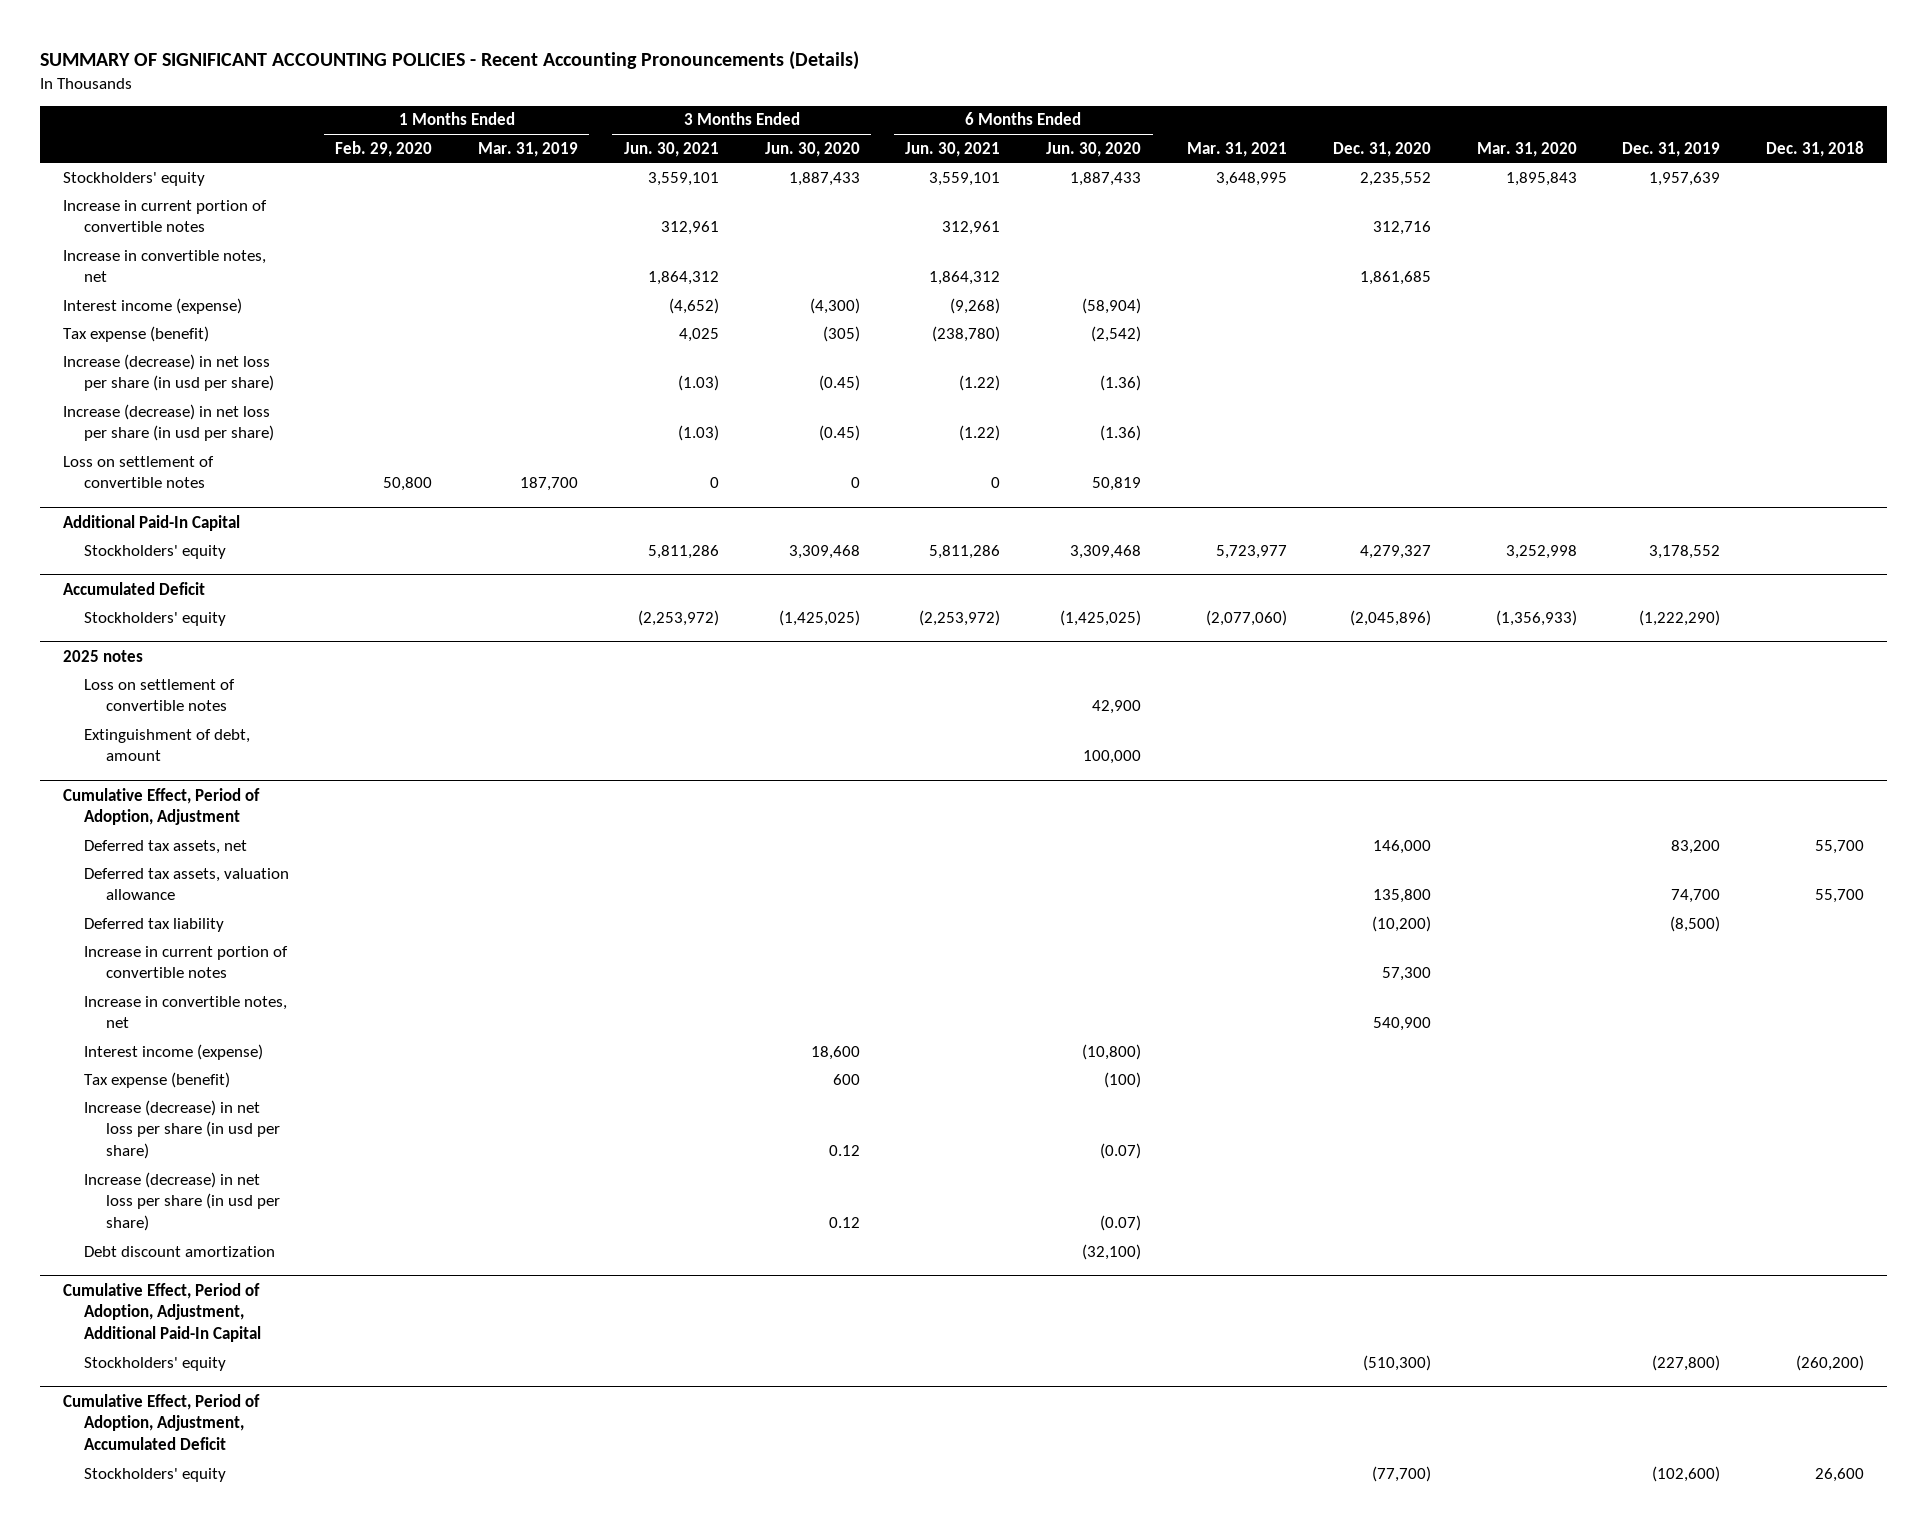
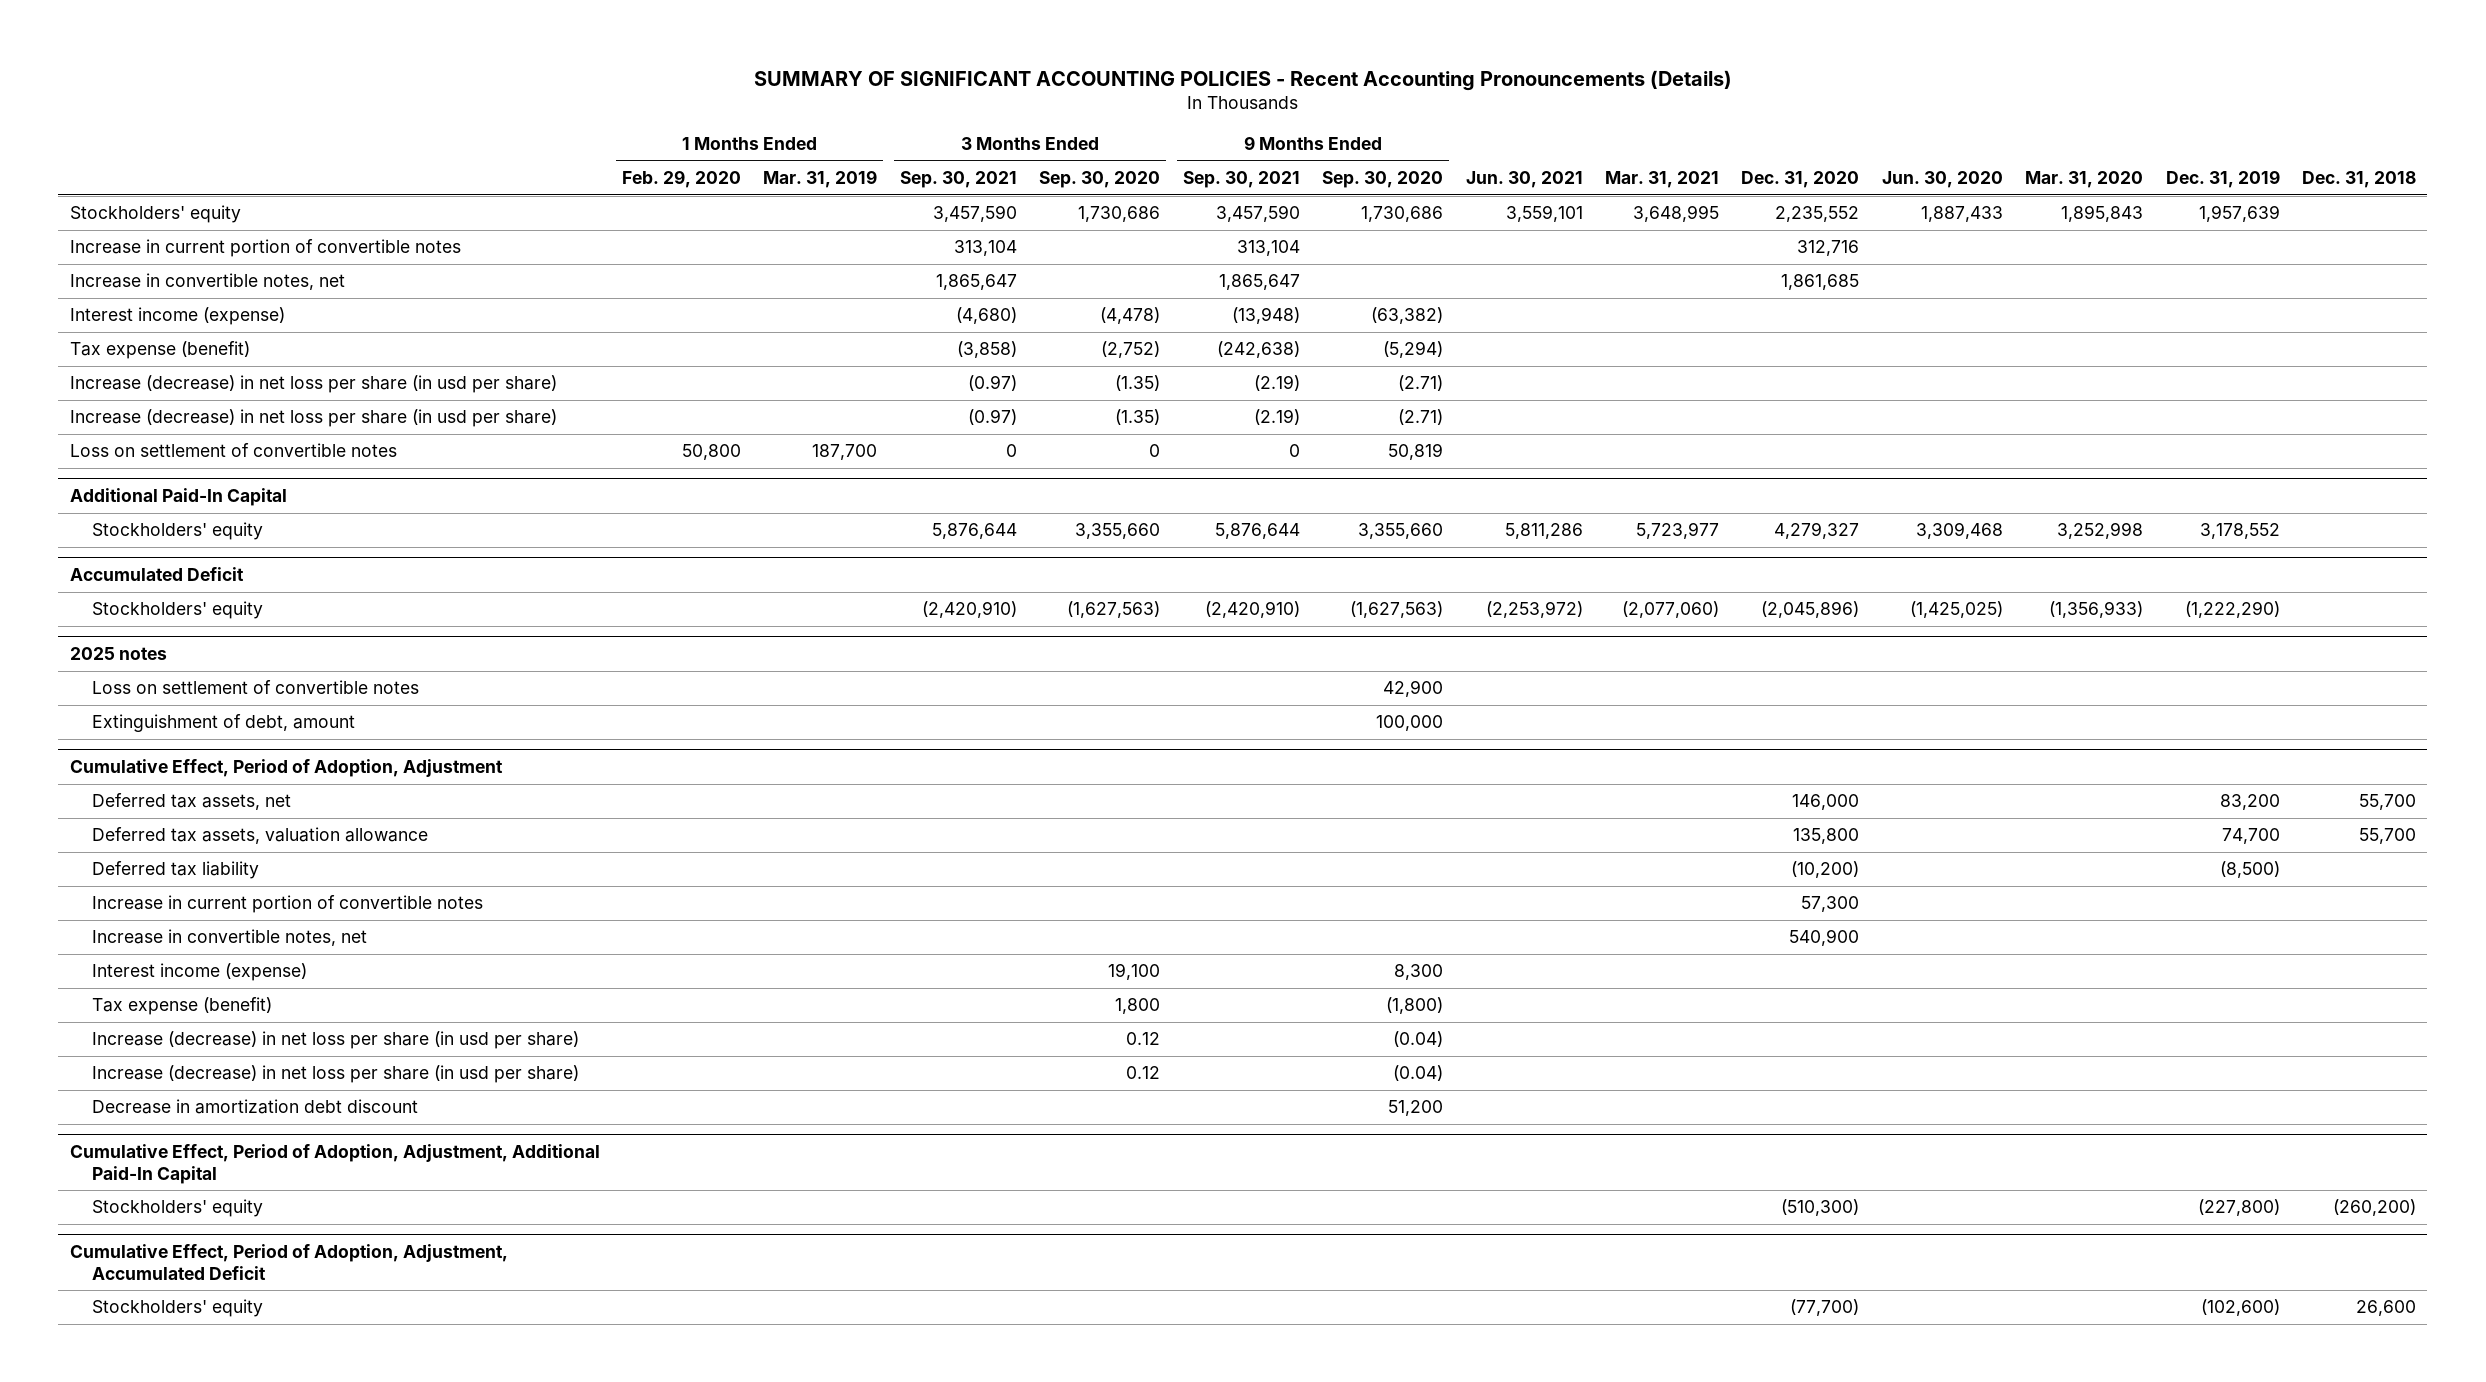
- | 1 Months Ended Feb. 29, 2020 | 1 Months Ended Mar. 31, 2019 | 3 Months Ended Jun. 30, 2021 | 3 Months Ended Jun. 30, 2020 | 6 Months Ended Jun. 30, 2021 | 6 Months Ended Jun. 30, 2020 | Mar. 31, 2021 | Dec. 31, 2020 | Mar. 31, 2020 | Dec. 31, 2019 | Dec. 31, 2018
+ | 1 Months Ended Feb. 29, 2020 | 1 Months Ended Mar. 31, 2019 | 3 Months Ended Sep. 30, 2021 | 3 Months Ended Sep. 30, 2020 | 9 Months Ended Sep. 30, 2021 | 9 Months Ended Sep. 30, 2020 | Jun. 30, 2021 | Mar. 31, 2021 | Dec. 31, 2020 | Jun. 30, 2020 | Mar. 31, 2020 | Dec. 31, 2019 | Dec. 31, 2018
@ Cumulative Effect, Period of Adoption, Adjustment
- Debt discount amortization | | | | | | (32,100) | | | | |
+ Decrease in amortization debt discount | | | | | | 51,200 | | | | | | |

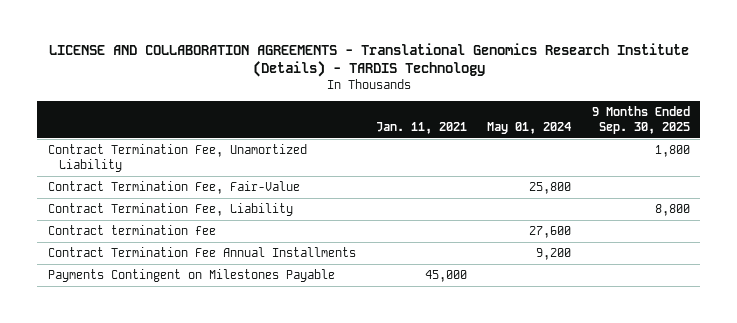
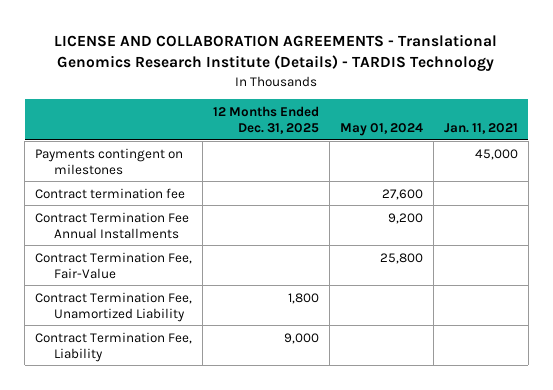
- | Jan. 11, 2021 | May 01, 2024 | 9 Months Ended Sep. 30, 2025
+ | 12 Months Ended Dec. 31, 2025 | May 01, 2024 | Jan. 11, 2021
+ Payments contingent on milestones | | | 45,000
- Payments Contingent on Milestones Payable | 45,000 | |
moved down: Contract Termination Fee, Fair-Value | | 25,800 |
moved down: Contract Termination Fee, Unamortized Liability | 1,800 | |
moved down: Contract Termination Fee, Liability | 9,000 | |

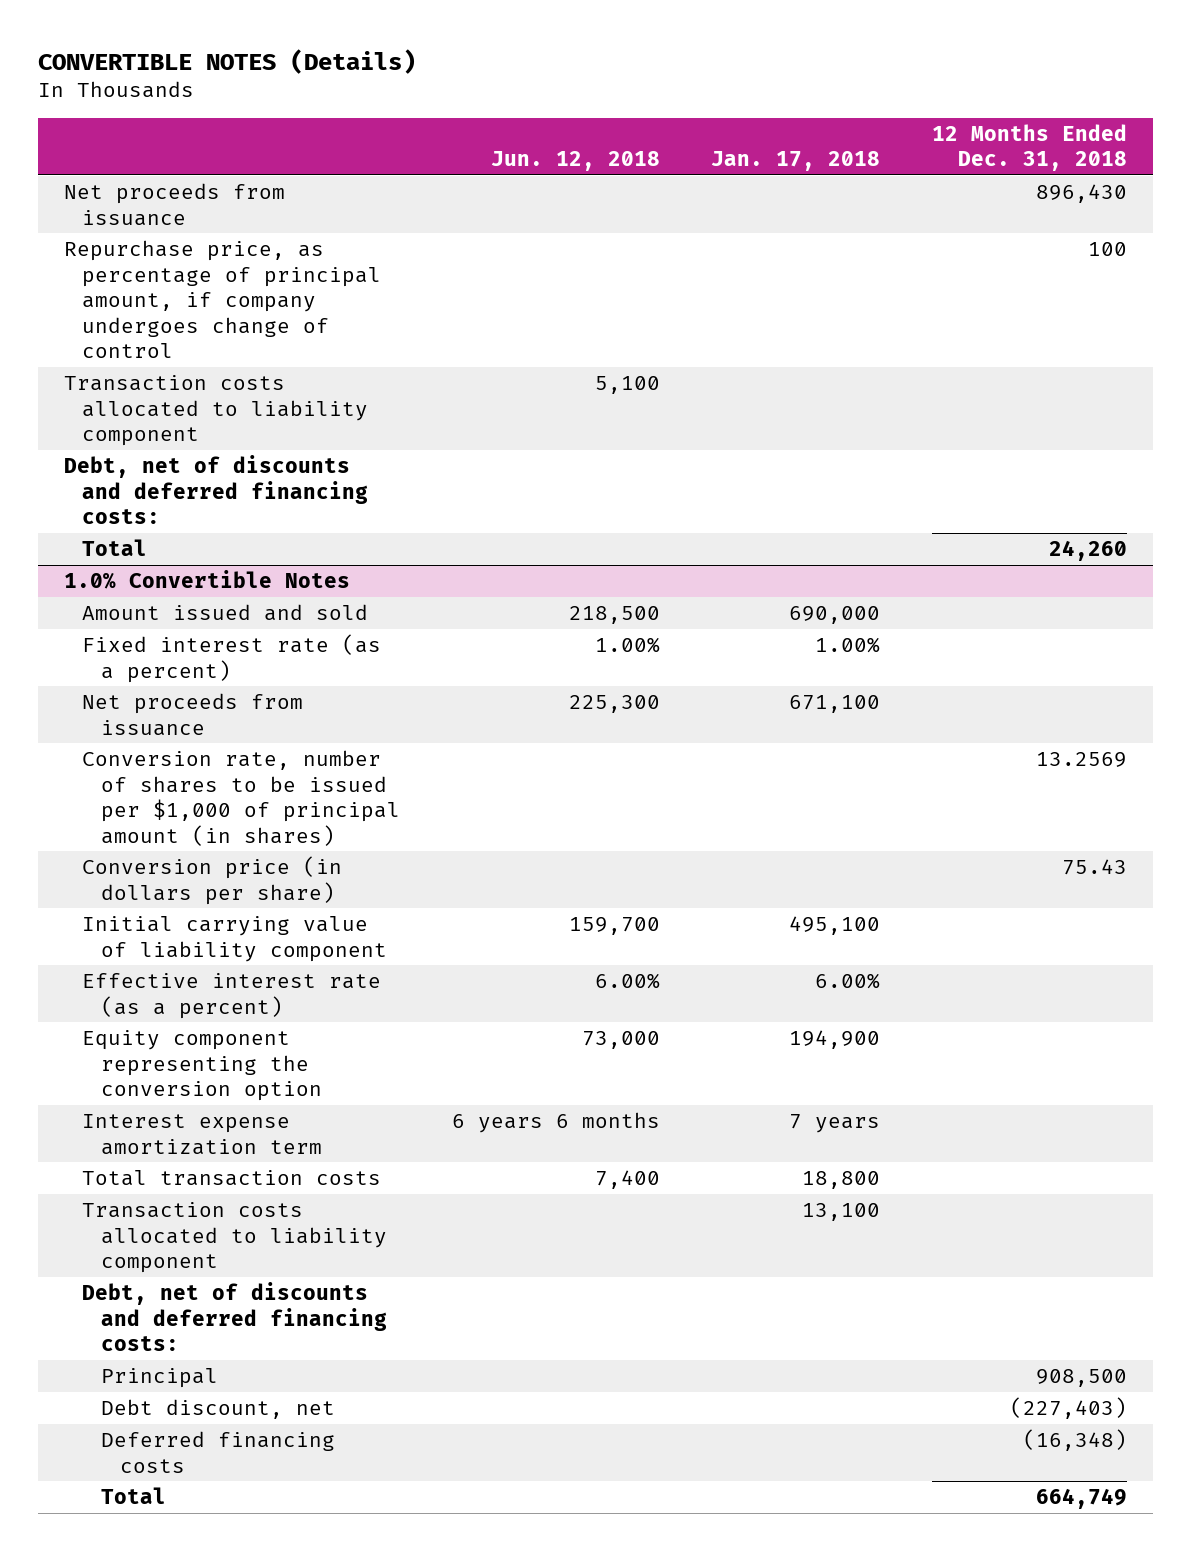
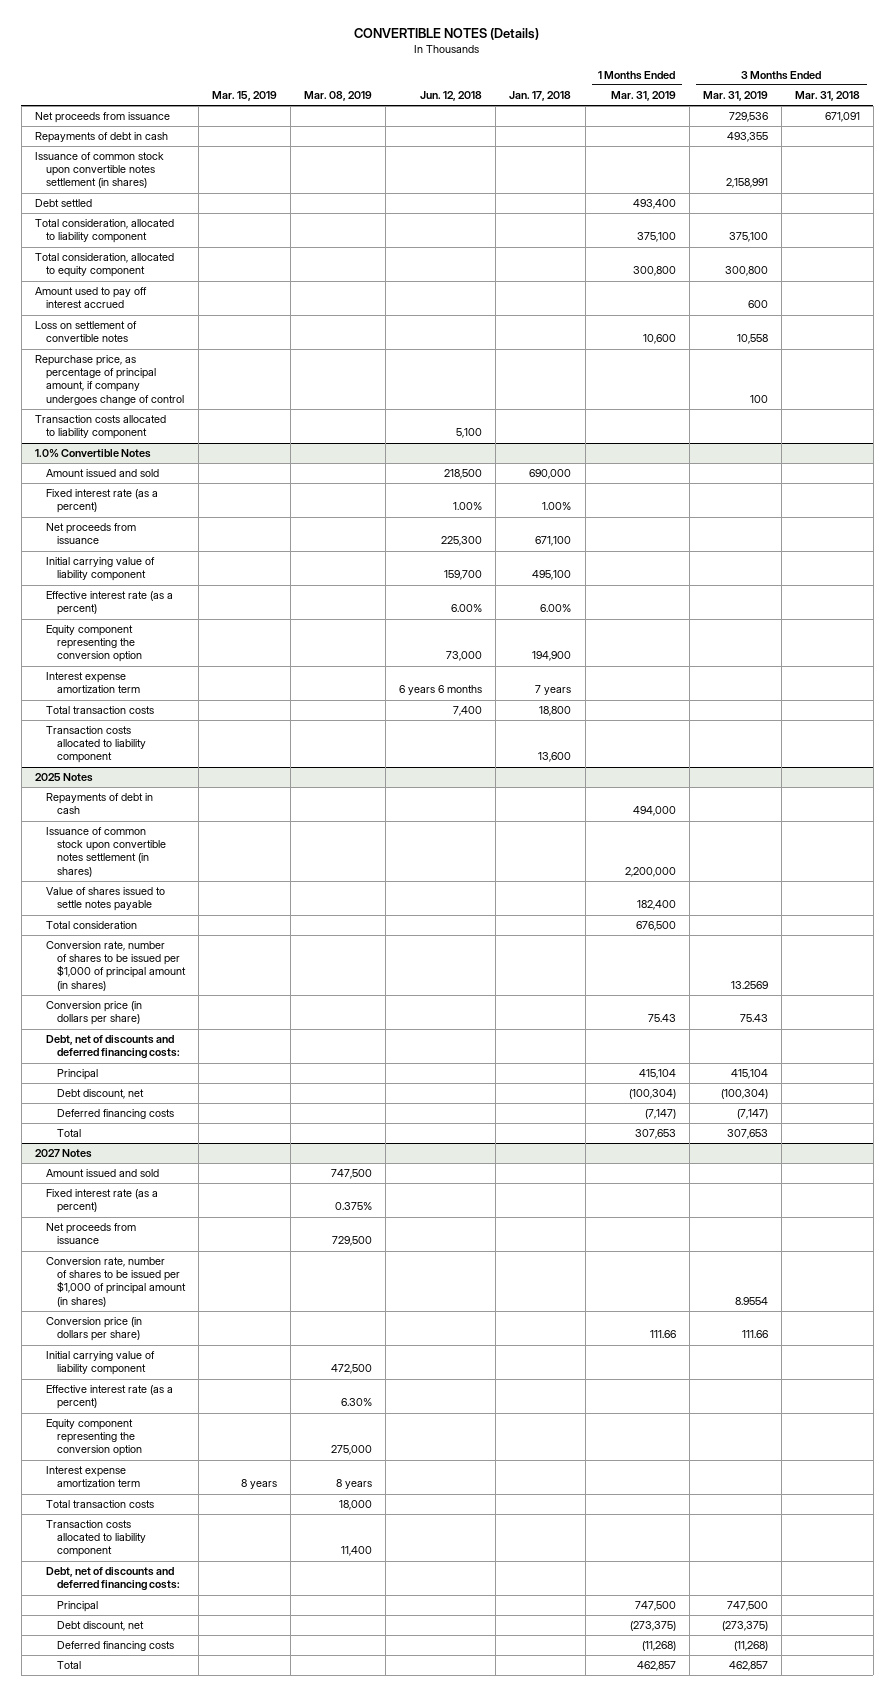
- | Jun. 12, 2018 | Jan. 17, 2018 | 12 Months Ended Dec. 31, 2018
+ | Mar. 15, 2019 | Mar. 08, 2019 | Jun. 12, 2018 | Jan. 17, 2018 | 1 Months Ended Mar. 31, 2019 | 3 Months Ended Mar. 31, 2019 | 3 Months Ended Mar. 31, 2018
+ Repayments of debt in cash | | | | | | 493,355 |
+ Issuance of common stock upon convertible notes settlement (in shares) | | | | | | 2,158,991 |
+ Debt settled | | | | | 493,400 | |
+ Total consideration, allocated to liability component | | | | | 375,100 | 375,100 |
+ Total consideration, allocated to equity component | | | | | 300,800 | 300,800 |
+ Amount used to pay off interest accrued | | | | | | 600 |
+ Loss on settlement of convertible notes | | | | | 10,600 | 10,558 |
- Debt, net of discounts and deferred financing costs:
- Total | | | 24,260
@ 1.0% Convertible Notes
- Conversion rate, number of shares to be issued per $1,000 of principal amount (in shares) | | | 13.2569
- Conversion price (in dollars per share) | | | 75.43
- Transaction costs allocated to liability component | | 13,100 |
- Debt, net of discounts and deferred financing costs:
- Principal | | | 908,500
- Debt discount, net | | | (227,403)
- Deferred financing costs | | | (16,348)
- Total | | | 664,749
+ Transaction costs allocated to liability component | | | | 13,600 | | |
+ 2025 Notes
+ Repayments of debt in cash | | | | | 494,000 | |
+ Issuance of common stock upon convertible notes settlement (in shares) | | | | | 2,200,000 | |
+ Value of shares issued to settle notes payable | | | | | 182,400 | |
+ Total consideration | | | | | 676,500 | |
+ Conversion rate, number of shares to be issued per $1,000 of principal amount (in shares) | | | | | | 13.2569 |
+ Conversion price (in dollars per share) | | | | | 75.43 | 75.43 |
+ Debt, net of discounts and deferred financing costs:
+ Principal | | | | | 415,104 | 415,104 |
+ Debt discount, net | | | | | (100,304) | (100,304) |
+ Deferred financing costs | | | | | (7,147) | (7,147) |
+ Total | | | | | 307,653 | 307,653 |
+ 2027 Notes
+ Amount issued and sold | | 747,500 | | | | |
+ Fixed interest rate (as a percent) | | 0.375% | | | | |
+ Net proceeds from issuance | | 729,500 | | | | |
+ Conversion rate, number of shares to be issued per $1,000 of principal amount (in shares) | | | | | | 8.9554 |
+ Conversion price (in dollars per share) | | | | | 111.66 | 111.66 |
+ Initial carrying value of liability component | | 472,500 | | | | |
+ Effective interest rate (as a percent) | | 6.30% | | | | |
+ Equity component representing the conversion option | | 275,000 | | | | |
+ Interest expense amortization term | 8 years | 8 years | | | | |
+ Total transaction costs | | 18,000 | | | | |
+ Transaction costs allocated to liability component | | 11,400 | | | | |
+ Debt, net of discounts and deferred financing costs:
+ Principal | | | | | 747,500 | 747,500 |
+ Debt discount, net | | | | | (273,375) | (273,375) |
+ Deferred financing costs | | | | | (11,268) | (11,268) |
+ Total | | | | | 462,857 | 462,857 |

